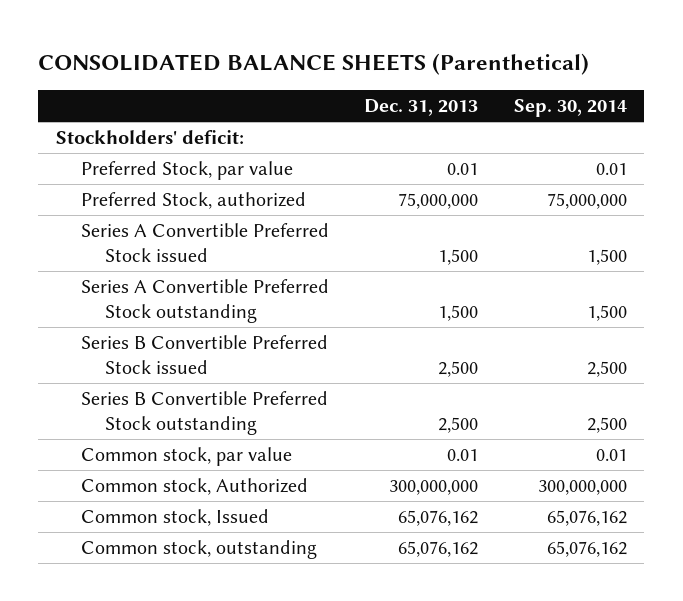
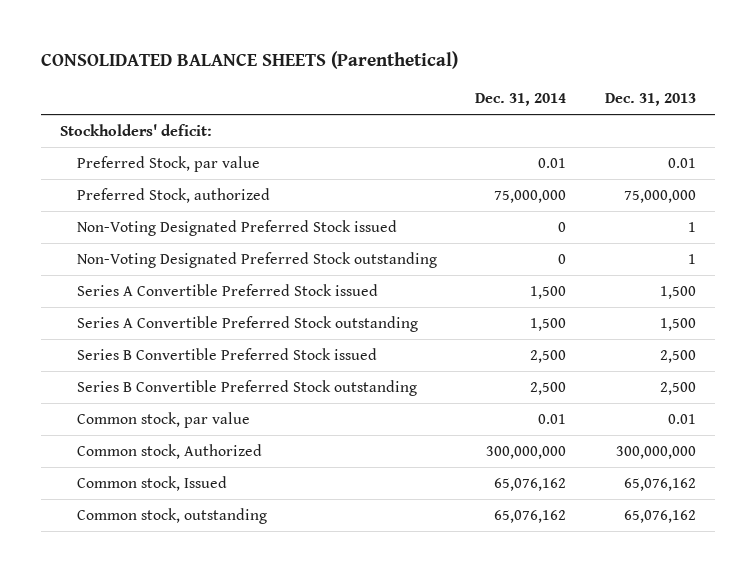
- | Dec. 31, 2013 | Sep. 30, 2014
+ | Dec. 31, 2014 | Dec. 31, 2013
+ Non-Voting Designated Preferred Stock issued | 0 | 1
+ Non-Voting Designated Preferred Stock outstanding | 0 | 1

